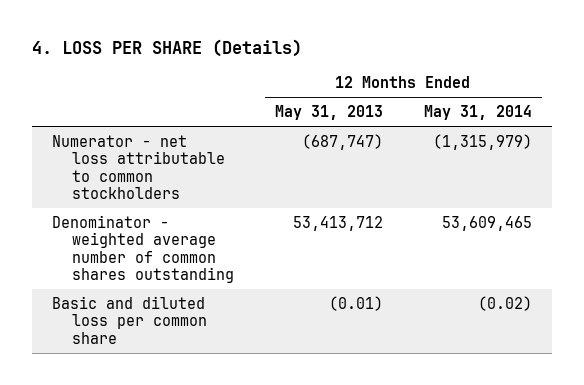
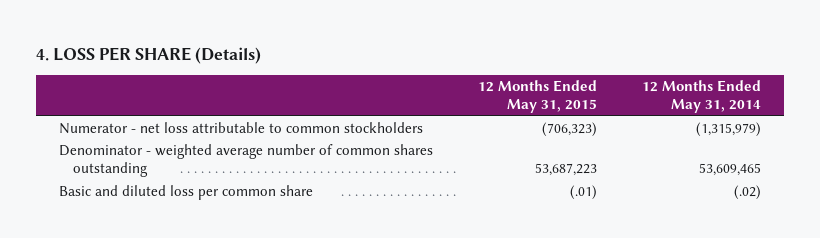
- | 12 Months Ended May 31, 2013 | 12 Months Ended May 31, 2014
+ | 12 Months Ended May 31, 2015 | 12 Months Ended May 31, 2014
- Basic and diluted loss per common share | (0.01) | (0.02)
+ Basic and diluted loss per common share | (.01) | (.02)

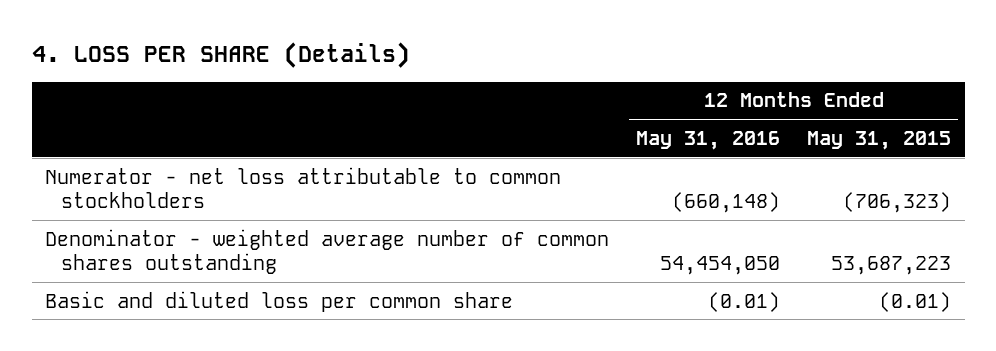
- | 12 Months Ended May 31, 2015 | 12 Months Ended May 31, 2014
+ | 12 Months Ended May 31, 2016 | 12 Months Ended May 31, 2015
- Basic and diluted loss per common share | (.01) | (.02)
+ Basic and diluted loss per common share | (0.01) | (0.01)

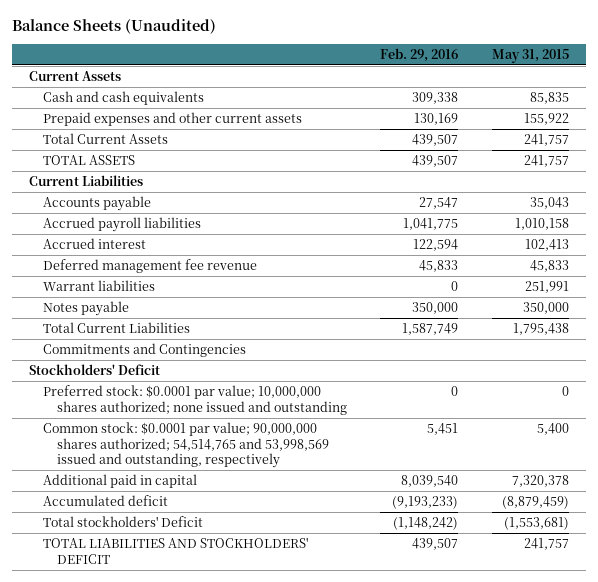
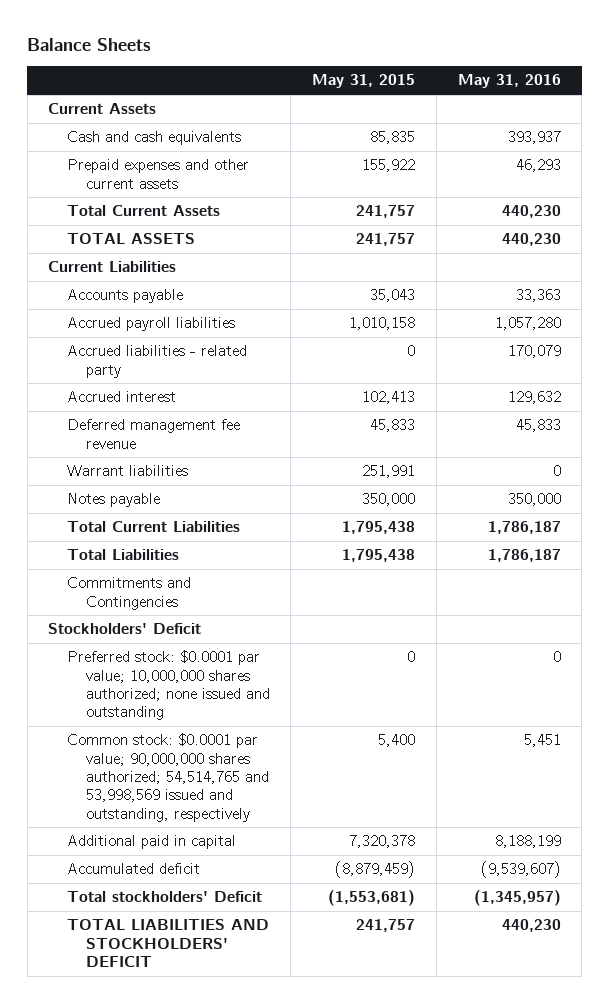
- Balance Sheets (Unaudited)
+ Balance Sheets
- | Feb. 29, 2016 | May 31, 2015
+ | May 31, 2015 | May 31, 2016
+ Accrued liabilities - related party | 0 | 170,079
+ Total Liabilities | 1,795,438 | 1,786,187

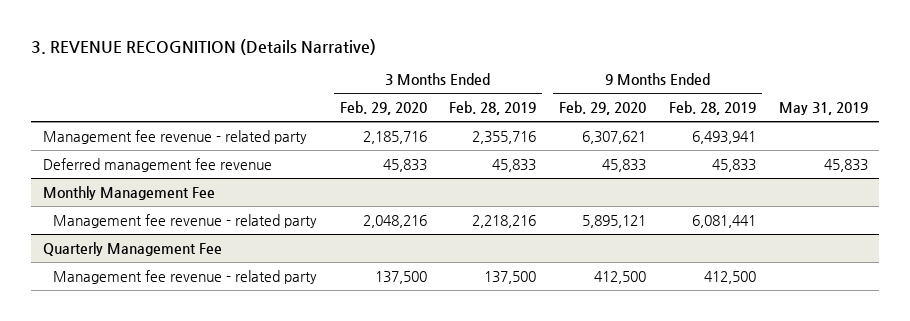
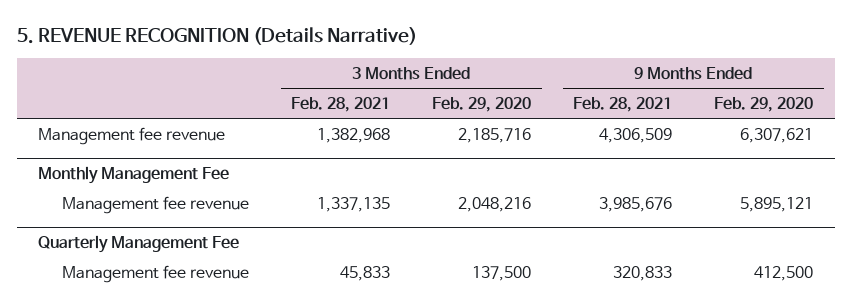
- 3. REVENUE RECOGNITION (Details Narrative)
+ 5. REVENUE RECOGNITION (Details Narrative)
- | 3 Months Ended Feb. 29, 2020 | 3 Months Ended Feb. 28, 2019 | 9 Months Ended Feb. 29, 2020 | 9 Months Ended Feb. 28, 2019 | May 31, 2019
+ | 3 Months Ended Feb. 28, 2021 | 3 Months Ended Feb. 29, 2020 | 9 Months Ended Feb. 28, 2021 | 9 Months Ended Feb. 29, 2020
- Management fee revenue - related party | 2,185,716 | 2,355,716 | 6,307,621 | 6,493,941 |
- Deferred management fee revenue | 45,833 | 45,833 | 45,833 | 45,833 | 45,833
+ Management fee revenue | 1,382,968 | 2,185,716 | 4,306,509 | 6,307,621
@ Monthly Management Fee
- Management fee revenue - related party | 2,048,216 | 2,218,216 | 5,895,121 | 6,081,441 |
+ Management fee revenue | 1,337,135 | 2,048,216 | 3,985,676 | 5,895,121
@ Quarterly Management Fee
- Management fee revenue - related party | 137,500 | 137,500 | 412,500 | 412,500 |
+ Management fee revenue | 45,833 | 137,500 | 320,833 | 412,500

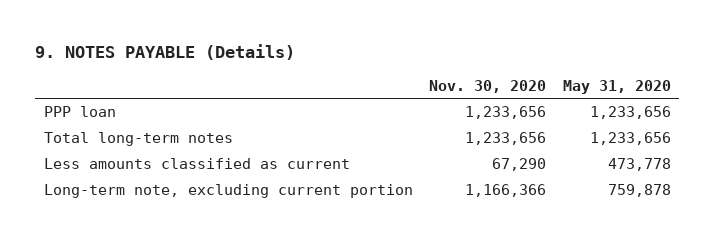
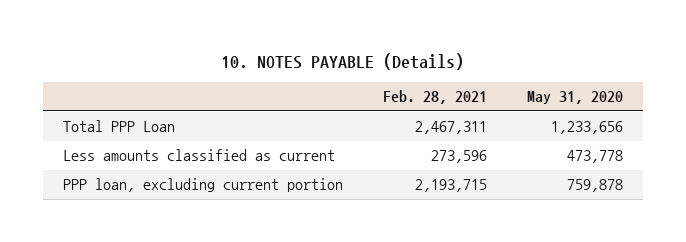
- 9. NOTES PAYABLE (Details)
+ 10. NOTES PAYABLE (Details)
- | Nov. 30, 2020 | May 31, 2020
+ | Feb. 28, 2021 | May 31, 2020
- PPP loan | 1,233,656 | 1,233,656
- Total long-term notes | 1,233,656 | 1,233,656
+ Total PPP Loan | 2,467,311 | 1,233,656
- Long-term note, excluding current portion | 1,166,366 | 759,878
+ PPP loan, excluding current portion | 2,193,715 | 759,878

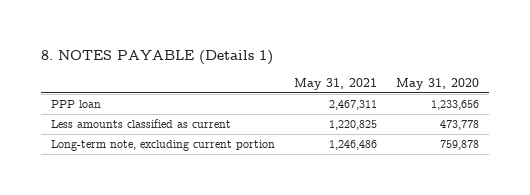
- 10. NOTES PAYABLE (Details)
+ 8. NOTES PAYABLE (Details 1)
- | Feb. 28, 2021 | May 31, 2020
+ | May 31, 2021 | May 31, 2020
- Total PPP Loan | 2,467,311 | 1,233,656
+ PPP loan | 2,467,311 | 1,233,656
- PPP loan, excluding current portion | 2,193,715 | 759,878
+ Long-term note, excluding current portion | 1,246,486 | 759,878

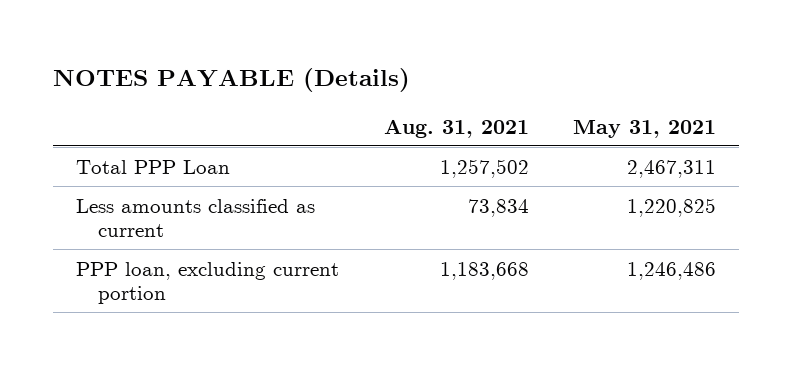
- 8. NOTES PAYABLE (Details 1)
+ NOTES PAYABLE (Details)
- | May 31, 2021 | May 31, 2020
+ | Aug. 31, 2021 | May 31, 2021
- PPP loan | 2,467,311 | 1,233,656
+ Total PPP Loan | 1,257,502 | 2,467,311
- Long-term note, excluding current portion | 1,246,486 | 759,878
+ PPP loan, excluding current portion | 1,183,668 | 1,246,486

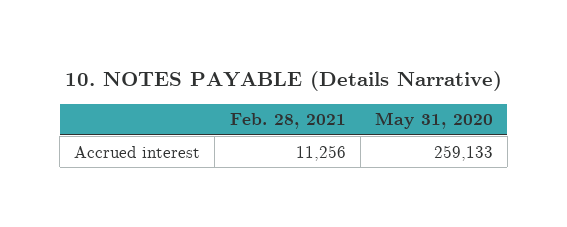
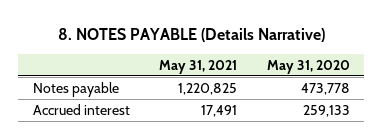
- 10. NOTES PAYABLE (Details Narrative)
+ 8. NOTES PAYABLE (Details Narrative)
- | Feb. 28, 2021 | May 31, 2020
+ | May 31, 2021 | May 31, 2020
+ Notes payable | 1,220,825 | 473,778

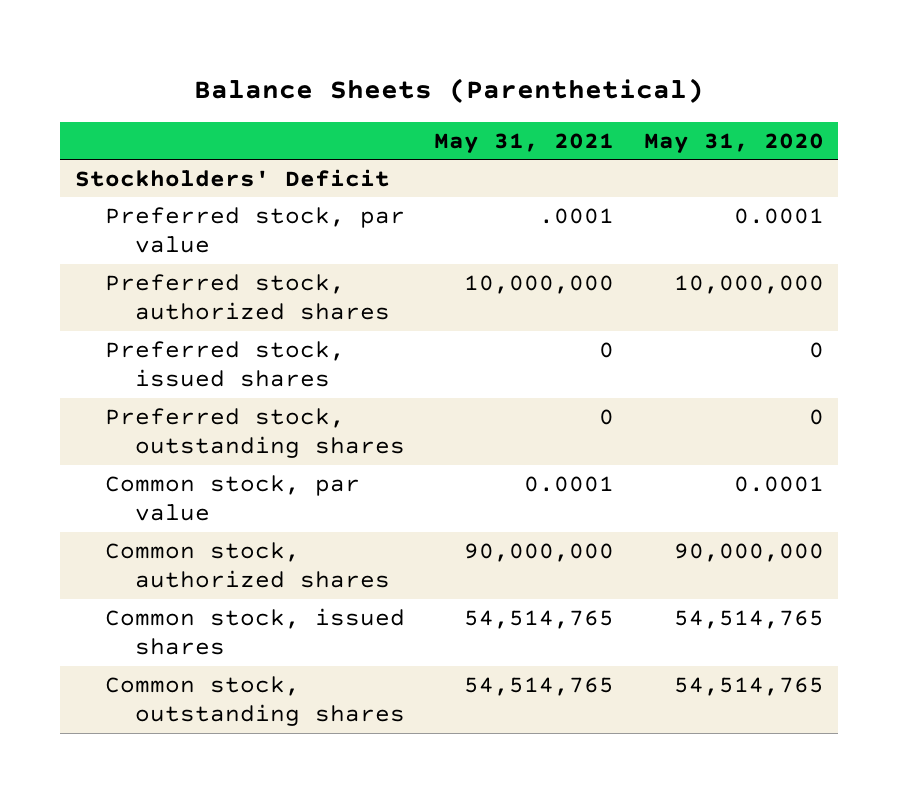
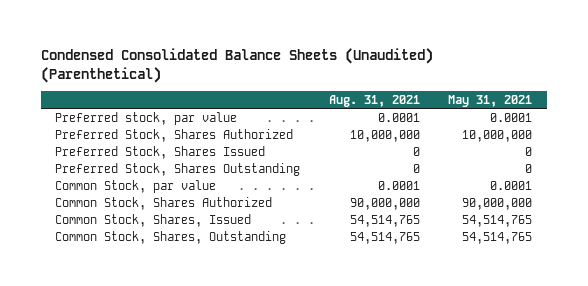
- Balance Sheets (Parenthetical)
+ Condensed Consolidated Balance Sheets (Unaudited) (Parenthetical)
- | May 31, 2021 | May 31, 2020
+ | Aug. 31, 2021 | May 31, 2021
- Stockholders' Deficit
- Preferred stock, par value | .0001 | 0.0001
- Preferred stock, authorized shares | 10,000,000 | 10,000,000
- Preferred stock, issued shares | 0 | 0
- Preferred stock, outstanding shares | 0 | 0
- Common stock, par value | 0.0001 | 0.0001
- Common stock, authorized shares | 90,000,000 | 90,000,000
- Common stock, issued shares | 54,514,765 | 54,514,765
- Common stock, outstanding shares | 54,514,765 | 54,514,765
+ Preferred stock, par value | 0.0001 | 0.0001
+ Preferred Stock, Shares Authorized | 10,000,000 | 10,000,000
+ Preferred Stock, Shares Issued | 0 | 0
+ Preferred Stock, Shares Outstanding | 0 | 0
+ Common Stock, par value | 0.0001 | 0.0001
+ Common Stock, Shares Authorized | 90,000,000 | 90,000,000
+ Common Stock, Shares, Issued | 54,514,765 | 54,514,765
+ Common Stock, Shares, Outstanding | 54,514,765 | 54,514,765

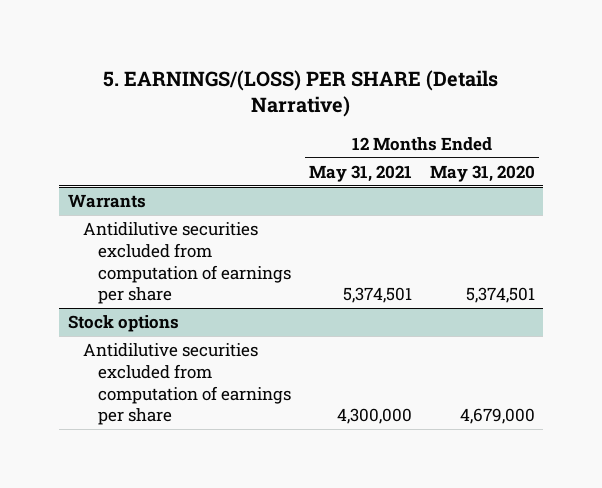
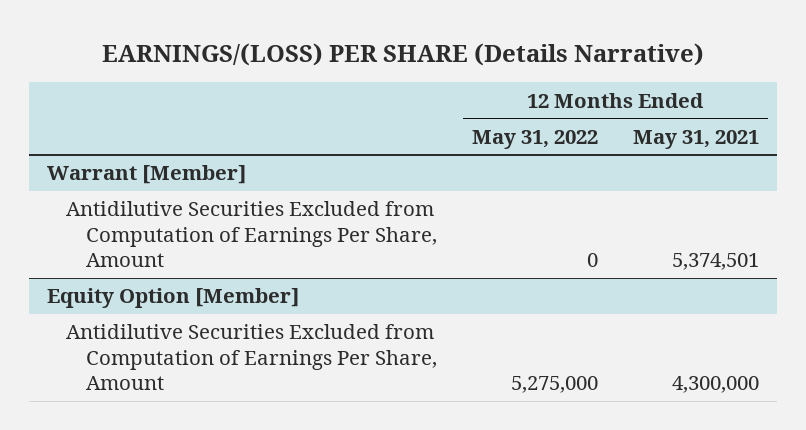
- 5. EARNINGS/(LOSS) PER SHARE (Details Narrative)
+ EARNINGS/(LOSS) PER SHARE (Details Narrative)
- | 12 Months Ended May 31, 2021 | 12 Months Ended May 31, 2020
+ | 12 Months Ended May 31, 2022 | 12 Months Ended May 31, 2021
- Warrants
- Antidilutive securities excluded from computation of earnings per share | 5,374,501 | 5,374,501
- Stock options
- Antidilutive securities excluded from computation of earnings per share | 4,300,000 | 4,679,000
+ Warrant [Member]
+ Antidilutive Securities Excluded from Computation of Earnings Per Share, Amount | 0 | 5,374,501
+ Equity Option [Member]
+ Antidilutive Securities Excluded from Computation of Earnings Per Share, Amount | 5,275,000 | 4,300,000

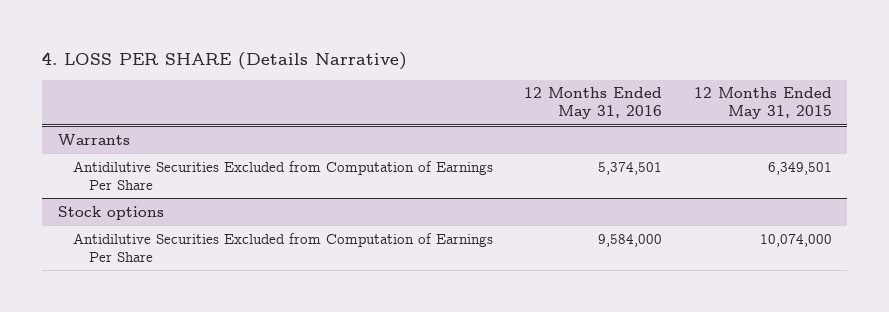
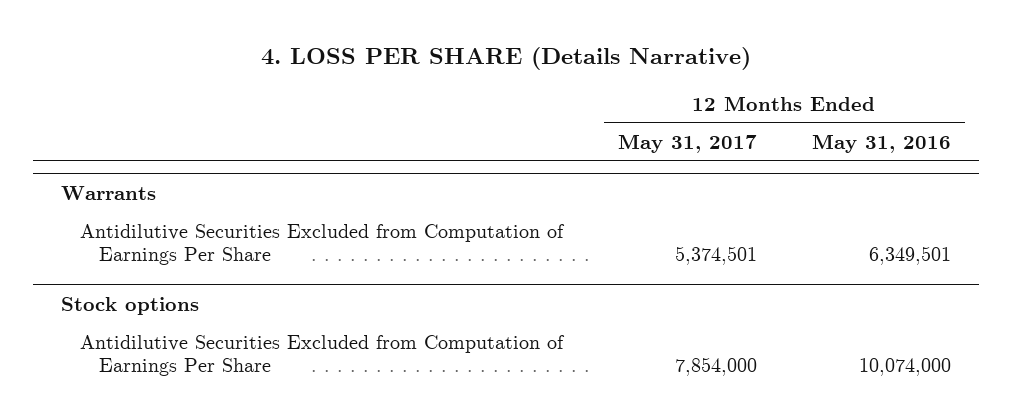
- | 12 Months Ended May 31, 2016 | 12 Months Ended May 31, 2015
+ | 12 Months Ended May 31, 2017 | 12 Months Ended May 31, 2016
@ Warrants
- Antidilutive Securities Excluded from Computation of Earnings Per Share | 5,374,501 | 6,349,501
+ Antidilutive Securities Excluded from Computation of Earnings Per Share | 5,374,501 | 6,349,501
@ Stock options
- Antidilutive Securities Excluded from Computation of Earnings Per Share | 9,584,000 | 10,074,000
+ Antidilutive Securities Excluded from Computation of Earnings Per Share | 7,854,000 | 10,074,000

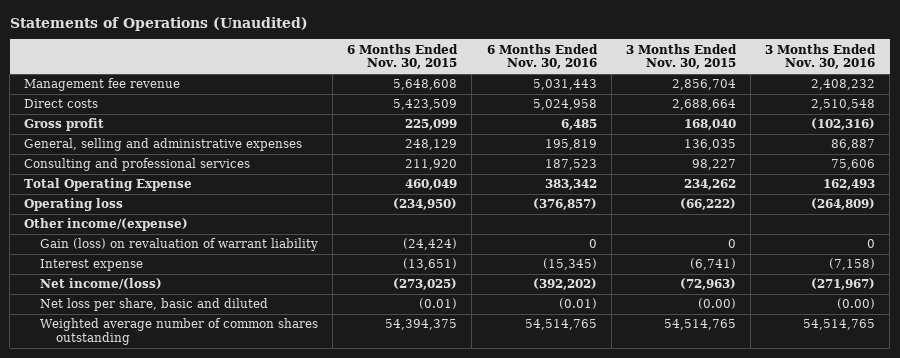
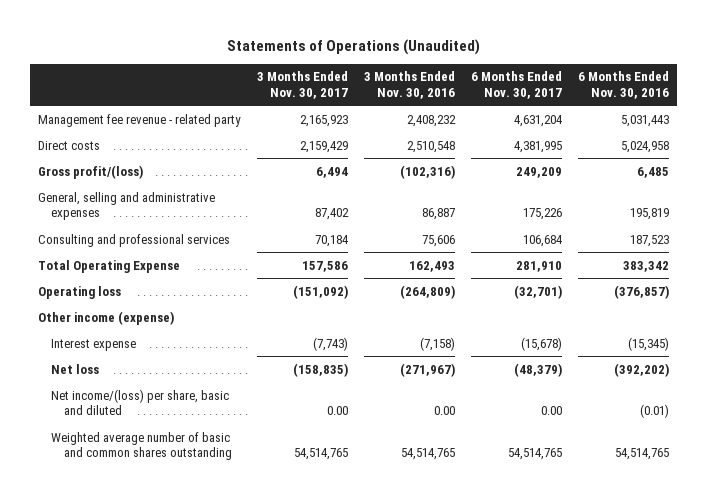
- | 6 Months Ended Nov. 30, 2015 | 6 Months Ended Nov. 30, 2016 | 3 Months Ended Nov. 30, 2015 | 3 Months Ended Nov. 30, 2016
+ | 3 Months Ended Nov. 30, 2017 | 3 Months Ended Nov. 30, 2016 | 6 Months Ended Nov. 30, 2017 | 6 Months Ended Nov. 30, 2016
- Management fee revenue | 5,648,608 | 5,031,443 | 2,856,704 | 2,408,232
+ Management fee revenue - related party | 2,165,923 | 2,408,232 | 4,631,204 | 5,031,443
- Gross profit | 225,099 | 6,485 | 168,040 | (102,316)
+ Gross profit/(loss) | 6,494 | (102,316) | 249,209 | 6,485
- Other income/(expense)
- Gain (loss) on revaluation of warrant liability | (24,424) | 0 | 0 | 0
+ Other income (expense)
- Net income/(loss) | (273,025) | (392,202) | (72,963) | (271,967)
- Net loss per share, basic and diluted | (0.01) | (0.01) | (0.00) | (0.00)
- Weighted average number of common shares outstanding | 54,394,375 | 54,514,765 | 54,514,765 | 54,514,765
+ Net loss | (158,835) | (271,967) | (48,379) | (392,202)
+ Net income/(loss) per share, basic and diluted | 0.00 | 0.00 | 0.00 | (0.01)
+ Weighted average number of basic and common shares outstanding | 54,514,765 | 54,514,765 | 54,514,765 | 54,514,765

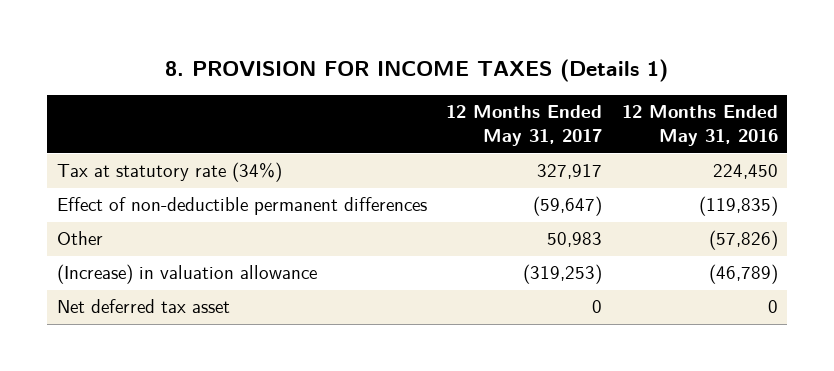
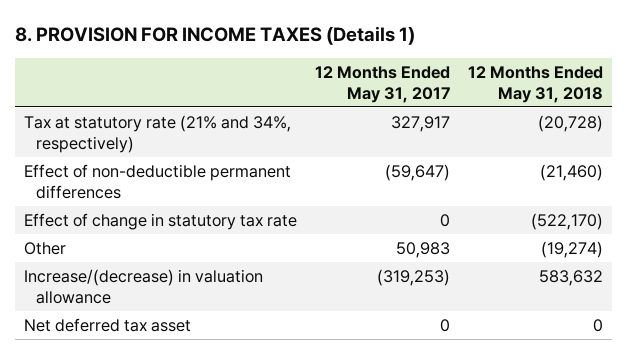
- | 12 Months Ended May 31, 2017 | 12 Months Ended May 31, 2016
+ | 12 Months Ended May 31, 2017 | 12 Months Ended May 31, 2018
- Tax at statutory rate (34%) | 327,917 | 224,450
+ Tax at statutory rate (21% and 34%, respectively) | 327,917 | (20,728)
+ Effect of change in statutory tax rate | 0 | (522,170)
- (Increase) in valuation allowance | (319,253) | (46,789)
+ Increase/(decrease) in valuation allowance | (319,253) | 583,632

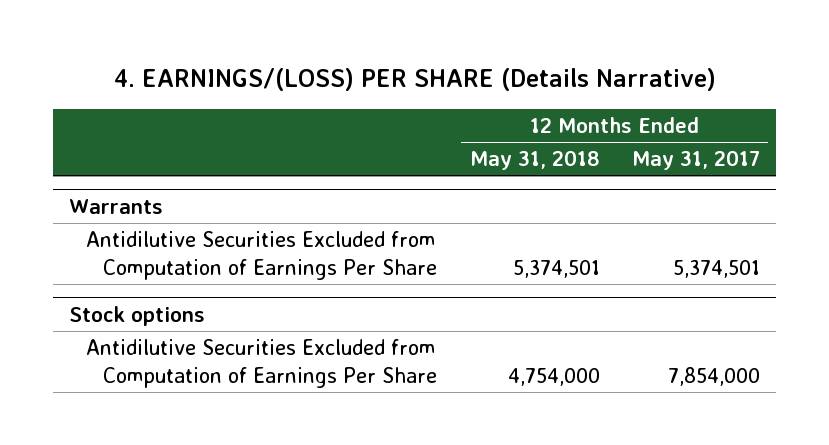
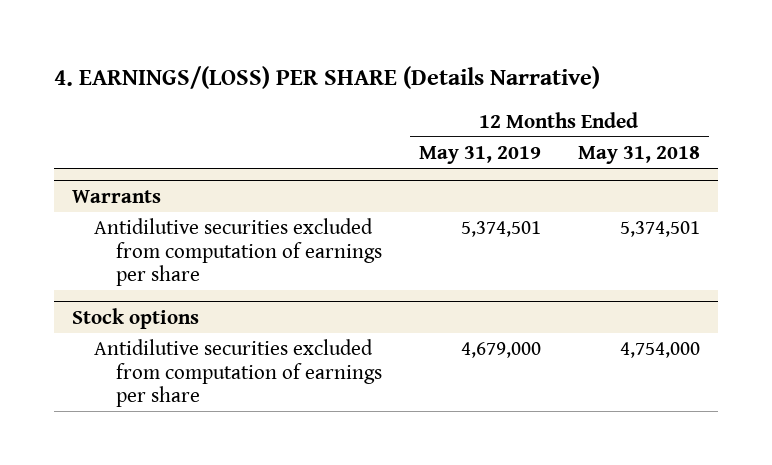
- | 12 Months Ended May 31, 2018 | 12 Months Ended May 31, 2017
+ | 12 Months Ended May 31, 2019 | 12 Months Ended May 31, 2018
@ Warrants
- Antidilutive Securities Excluded from Computation of Earnings Per Share | 5,374,501 | 5,374,501
+ Antidilutive securities excluded from computation of earnings per share | 5,374,501 | 5,374,501
@ Stock options
- Antidilutive Securities Excluded from Computation of Earnings Per Share | 4,754,000 | 7,854,000
+ Antidilutive securities excluded from computation of earnings per share | 4,679,000 | 4,754,000

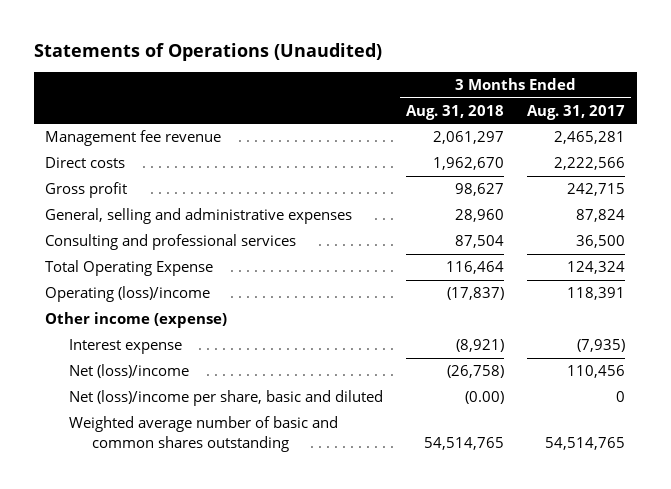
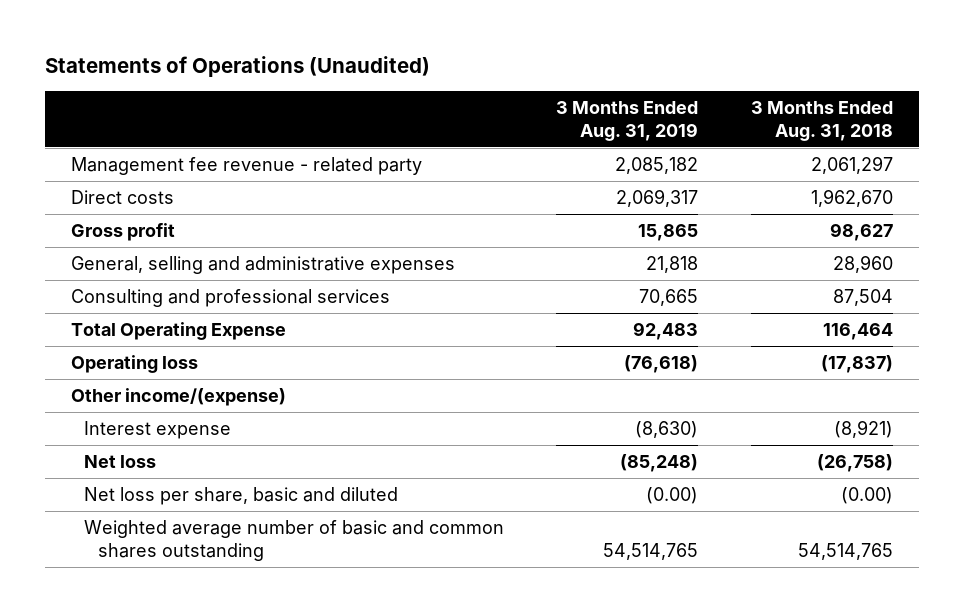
- | 3 Months Ended Aug. 31, 2018 | 3 Months Ended Aug. 31, 2017
+ | 3 Months Ended Aug. 31, 2019 | 3 Months Ended Aug. 31, 2018
- Management fee revenue | 2,061,297 | 2,465,281
+ Management fee revenue - related party | 2,085,182 | 2,061,297
- Operating (loss)/income | (17,837) | 118,391
- Other income (expense)
+ Operating loss | (76,618) | (17,837)
+ Other income/(expense)
- Net (loss)/income | (26,758) | 110,456
- Net (loss)/income per share, basic and diluted | (0.00) | 0
+ Net loss | (85,248) | (26,758)
+ Net loss per share, basic and diluted | (0.00) | (0.00)

